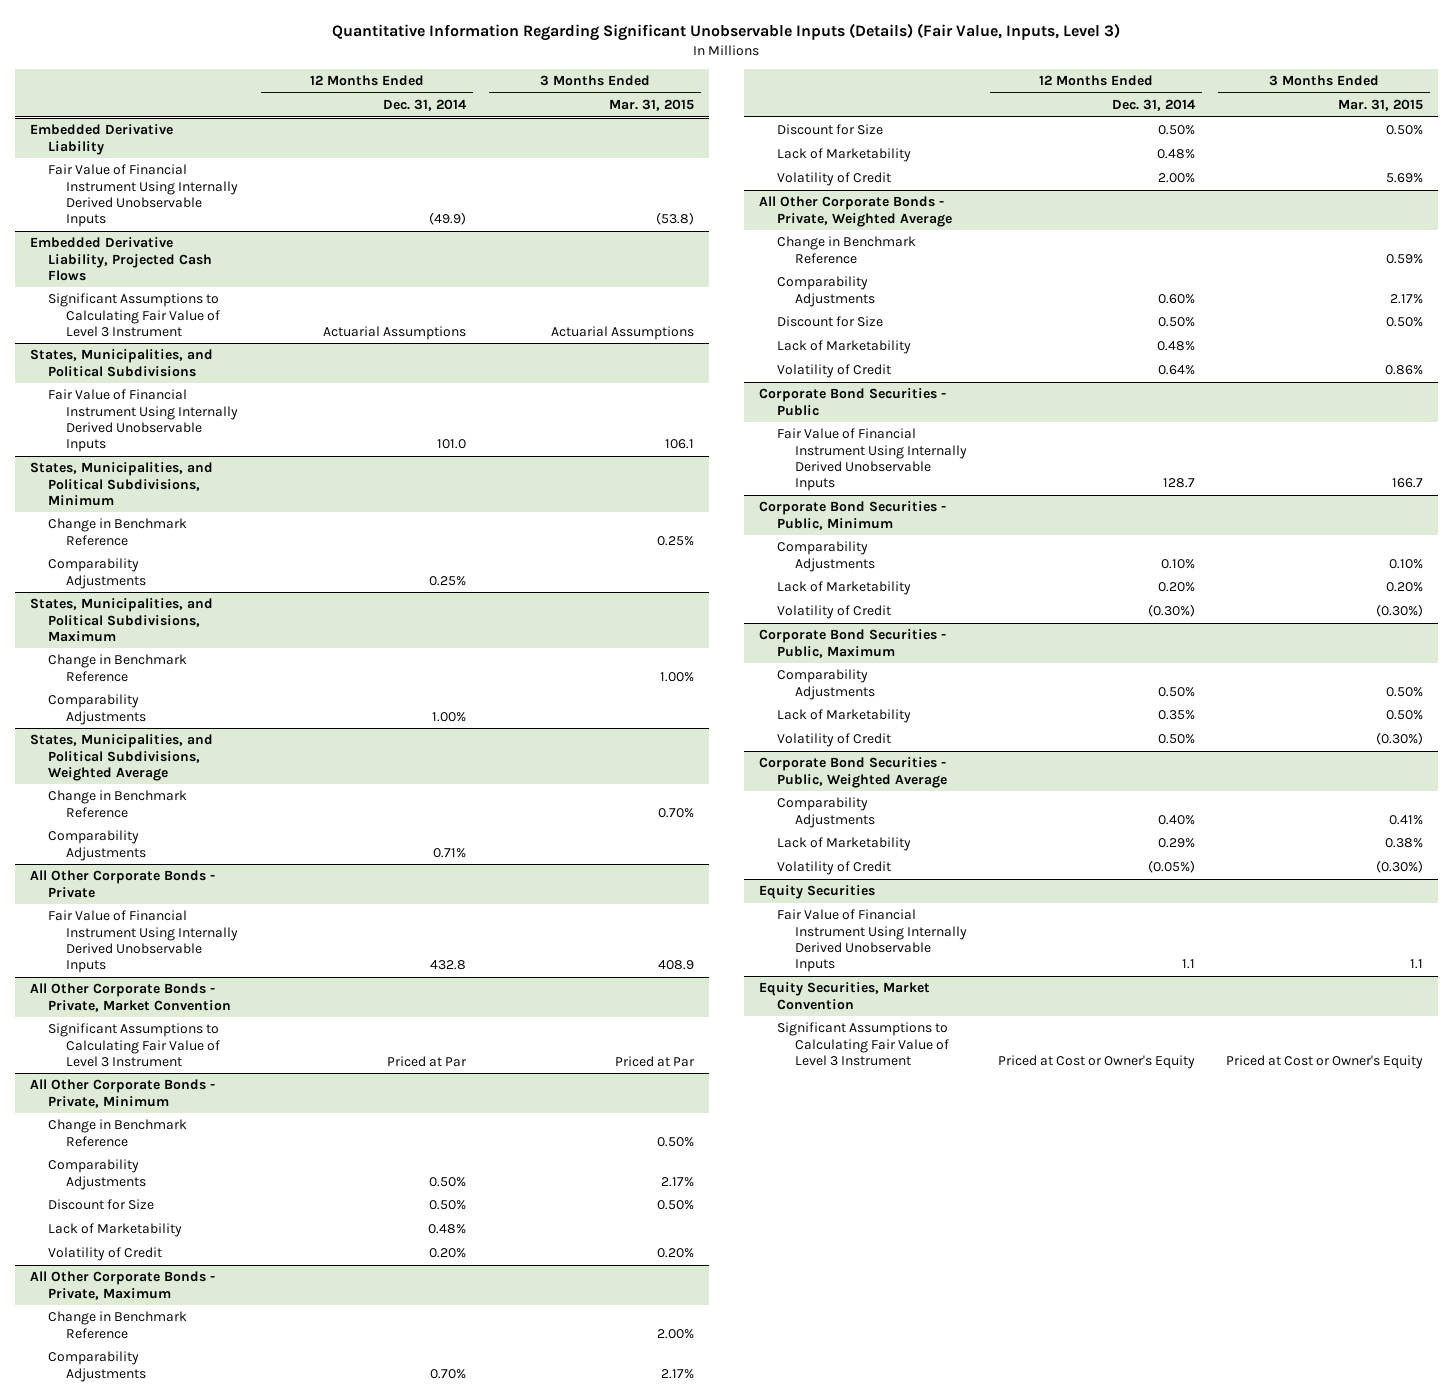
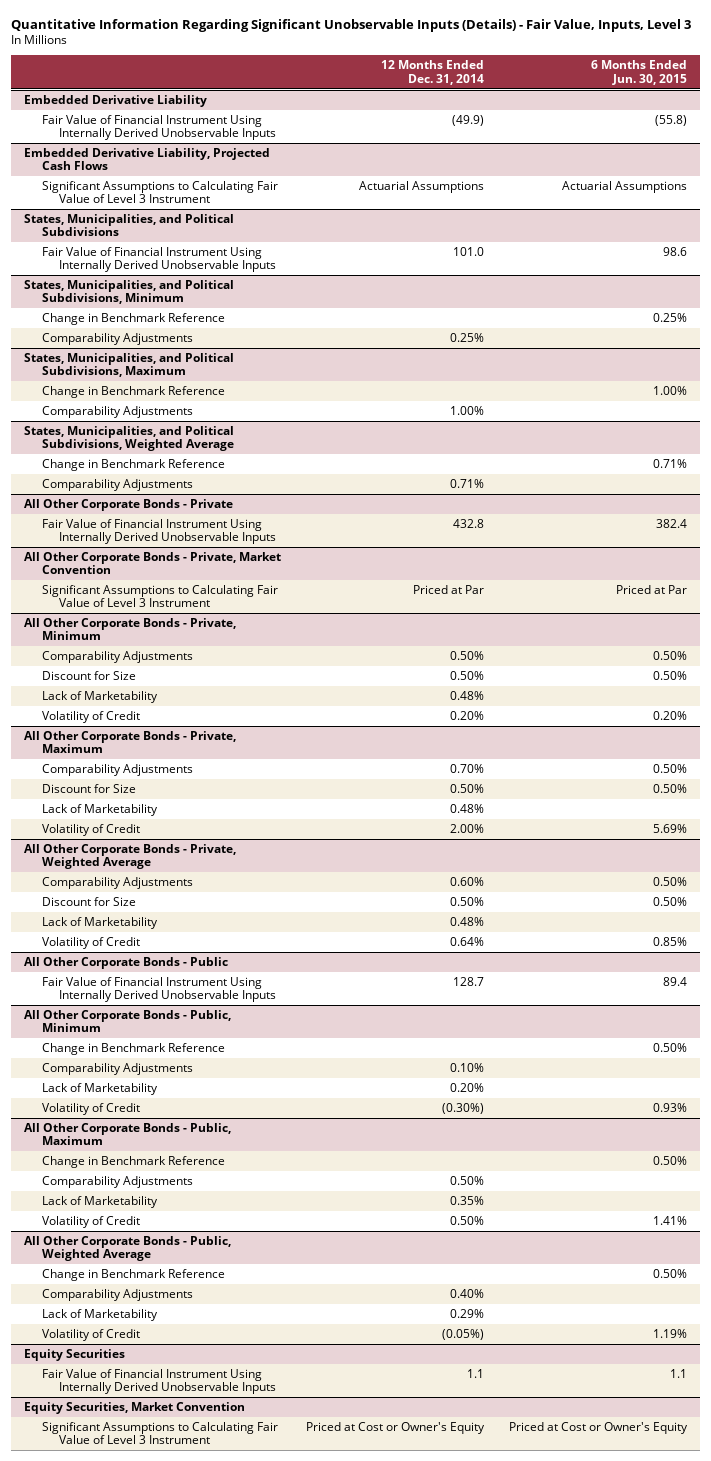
- Quantitative Information Regarding Significant Unobservable Inputs (Details) (Fair Value, Inputs, Level 3)
+ Quantitative Information Regarding Significant Unobservable Inputs (Details) - Fair Value, Inputs, Level 3
- | 12 Months Ended Dec. 31, 2014 | 3 Months Ended Mar. 31, 2015
+ | 12 Months Ended Dec. 31, 2014 | 6 Months Ended Jun. 30, 2015
@ All Other Corporate Bonds - Private, Minimum
- Change in Benchmark Reference | | 0.50%
@ All Other Corporate Bonds - Private, Maximum
- Change in Benchmark Reference | | 2.00%
@ All Other Corporate Bonds - Private, Weighted Average
- Change in Benchmark Reference | | 0.59%
- Corporate Bond Securities - Public
+ All Other Corporate Bonds - Public
- Corporate Bond Securities - Public, Minimum
+ All Other Corporate Bonds - Public, Minimum
+ Change in Benchmark Reference | | 0.50%
- Corporate Bond Securities - Public, Maximum
+ All Other Corporate Bonds - Public, Maximum
+ Change in Benchmark Reference | | 0.50%
- Corporate Bond Securities - Public, Weighted Average
+ All Other Corporate Bonds - Public, Weighted Average
+ Change in Benchmark Reference | | 0.50%

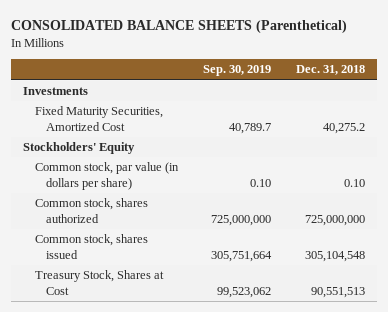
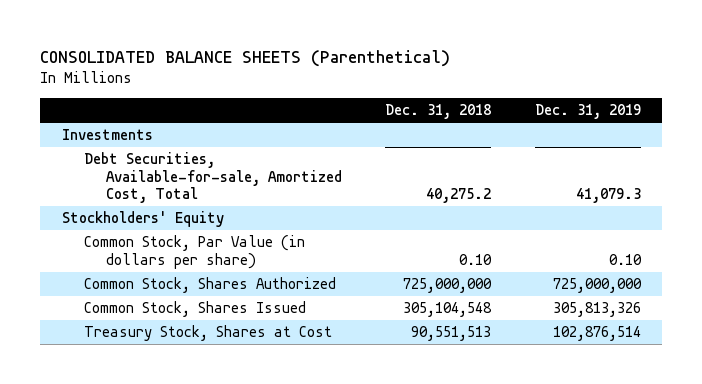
- | Sep. 30, 2019 | Dec. 31, 2018
+ | Dec. 31, 2018 | Dec. 31, 2019
- Fixed Maturity Securities, Amortized Cost | 40,789.7 | 40,275.2
+ Debt Securities, Available-for-sale, Amortized Cost, Total | 40,275.2 | 41,079.3
- Common stock, par value (in dollars per share) | 0.10 | 0.10
- Common stock, shares authorized | 725,000,000 | 725,000,000
- Common stock, shares issued | 305,751,664 | 305,104,548
+ Common Stock, Par Value (in dollars per share) | 0.10 | 0.10
+ Common Stock, Shares Authorized | 725,000,000 | 725,000,000
+ Common Stock, Shares Issued | 305,104,548 | 305,813,326

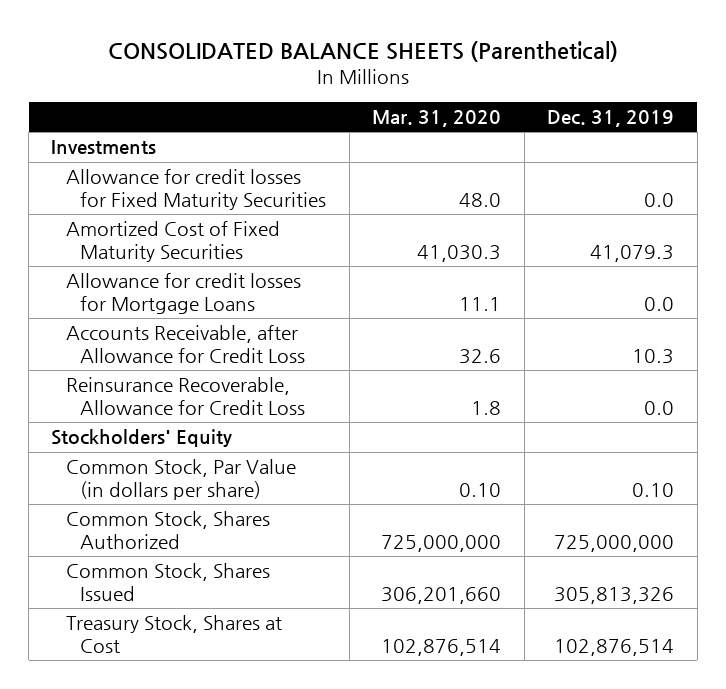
- | Dec. 31, 2018 | Dec. 31, 2019
+ | Mar. 31, 2020 | Dec. 31, 2019
- Debt Securities, Available-for-sale, Amortized Cost, Total | 40,275.2 | 41,079.3
+ Allowance for credit losses for Fixed Maturity Securities | 48.0 | 0.0
+ Amortized Cost of Fixed Maturity Securities | 41,030.3 | 41,079.3
+ Allowance for credit losses for Mortgage Loans | 11.1 | 0.0
+ Accounts Receivable, after Allowance for Credit Loss | 32.6 | 10.3
+ Reinsurance Recoverable, Allowance for Credit Loss | 1.8 | 0.0

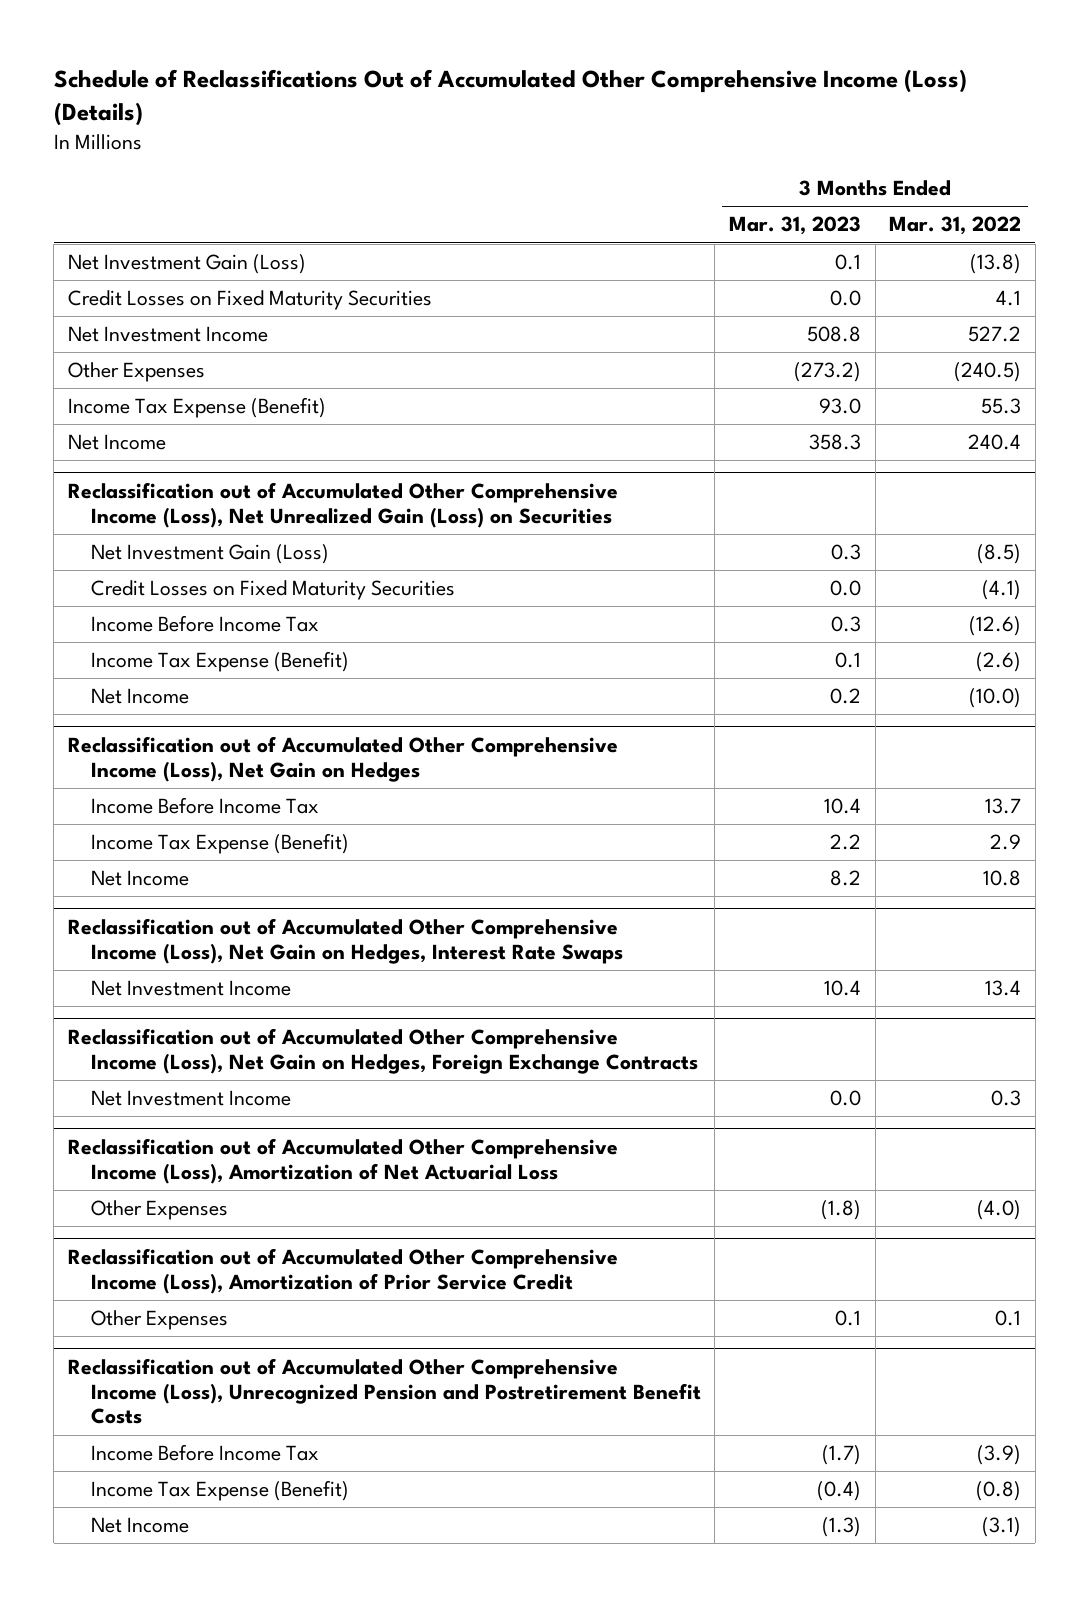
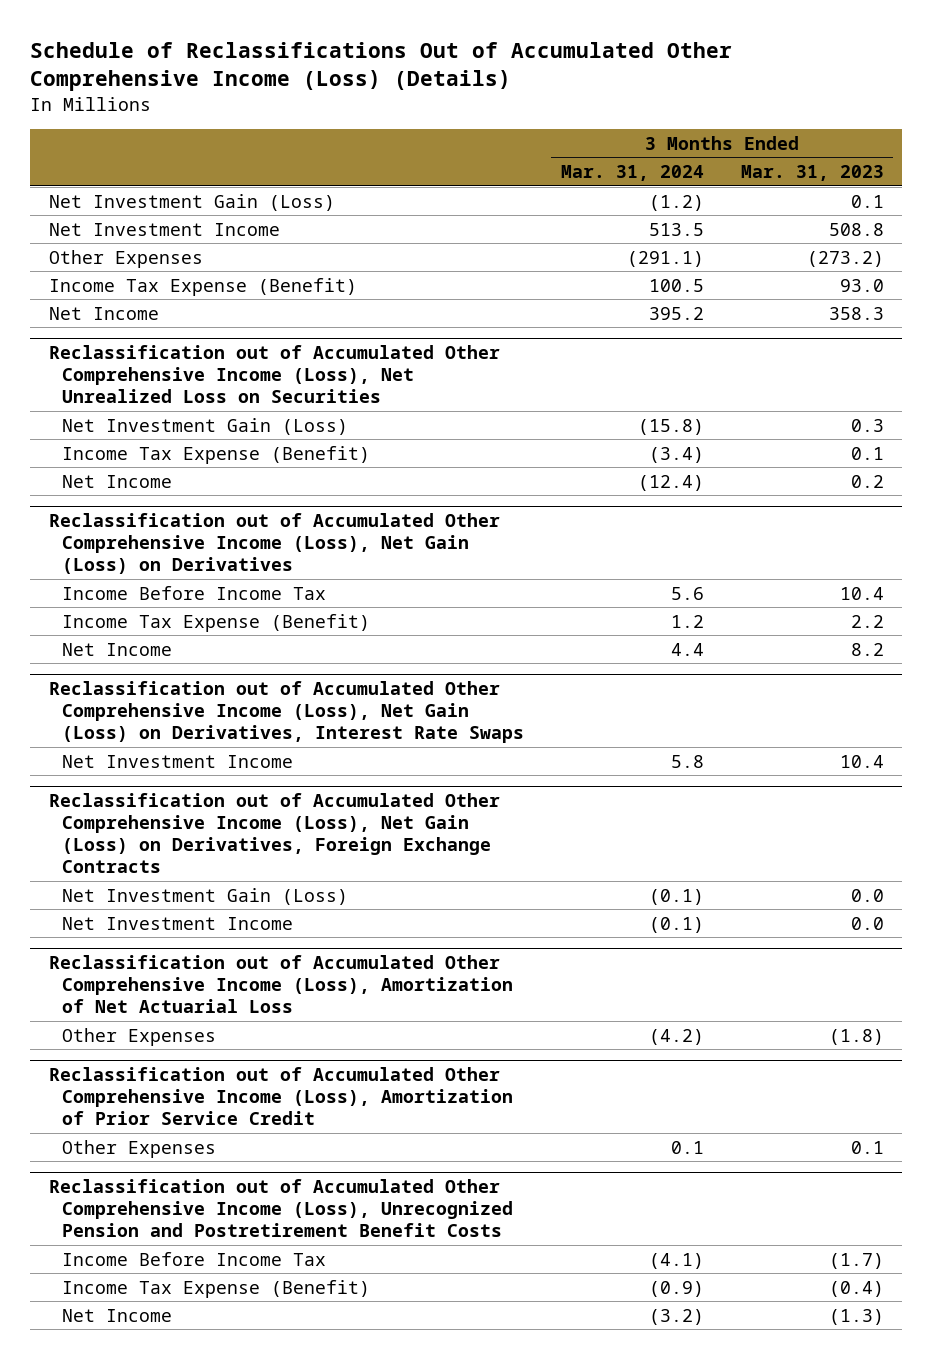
- | 3 Months Ended Mar. 31, 2023 | 3 Months Ended Mar. 31, 2022
+ | 3 Months Ended Mar. 31, 2024 | 3 Months Ended Mar. 31, 2023
- Credit Losses on Fixed Maturity Securities | 0.0 | 4.1
- Reclassification out of Accumulated Other Comprehensive Income (Loss), Net Unrealized Gain (Loss) on Securities
+ Reclassification out of Accumulated Other Comprehensive Income (Loss), Net Unrealized Loss on Securities
- Credit Losses on Fixed Maturity Securities | 0.0 | (4.1)
- Income Before Income Tax | 0.3 | (12.6)
- Reclassification out of Accumulated Other Comprehensive Income (Loss), Net Gain on Hedges
+ Reclassification out of Accumulated Other Comprehensive Income (Loss), Net Gain (Loss) on Derivatives
- Reclassification out of Accumulated Other Comprehensive Income (Loss), Net Gain on Hedges, Interest Rate Swaps
+ Reclassification out of Accumulated Other Comprehensive Income (Loss), Net Gain (Loss) on Derivatives, Interest Rate Swaps
- Reclassification out of Accumulated Other Comprehensive Income (Loss), Net Gain on Hedges, Foreign Exchange Contracts
+ Reclassification out of Accumulated Other Comprehensive Income (Loss), Net Gain (Loss) on Derivatives, Foreign Exchange Contracts
+ Net Investment Gain (Loss) | (0.1) | 0.0

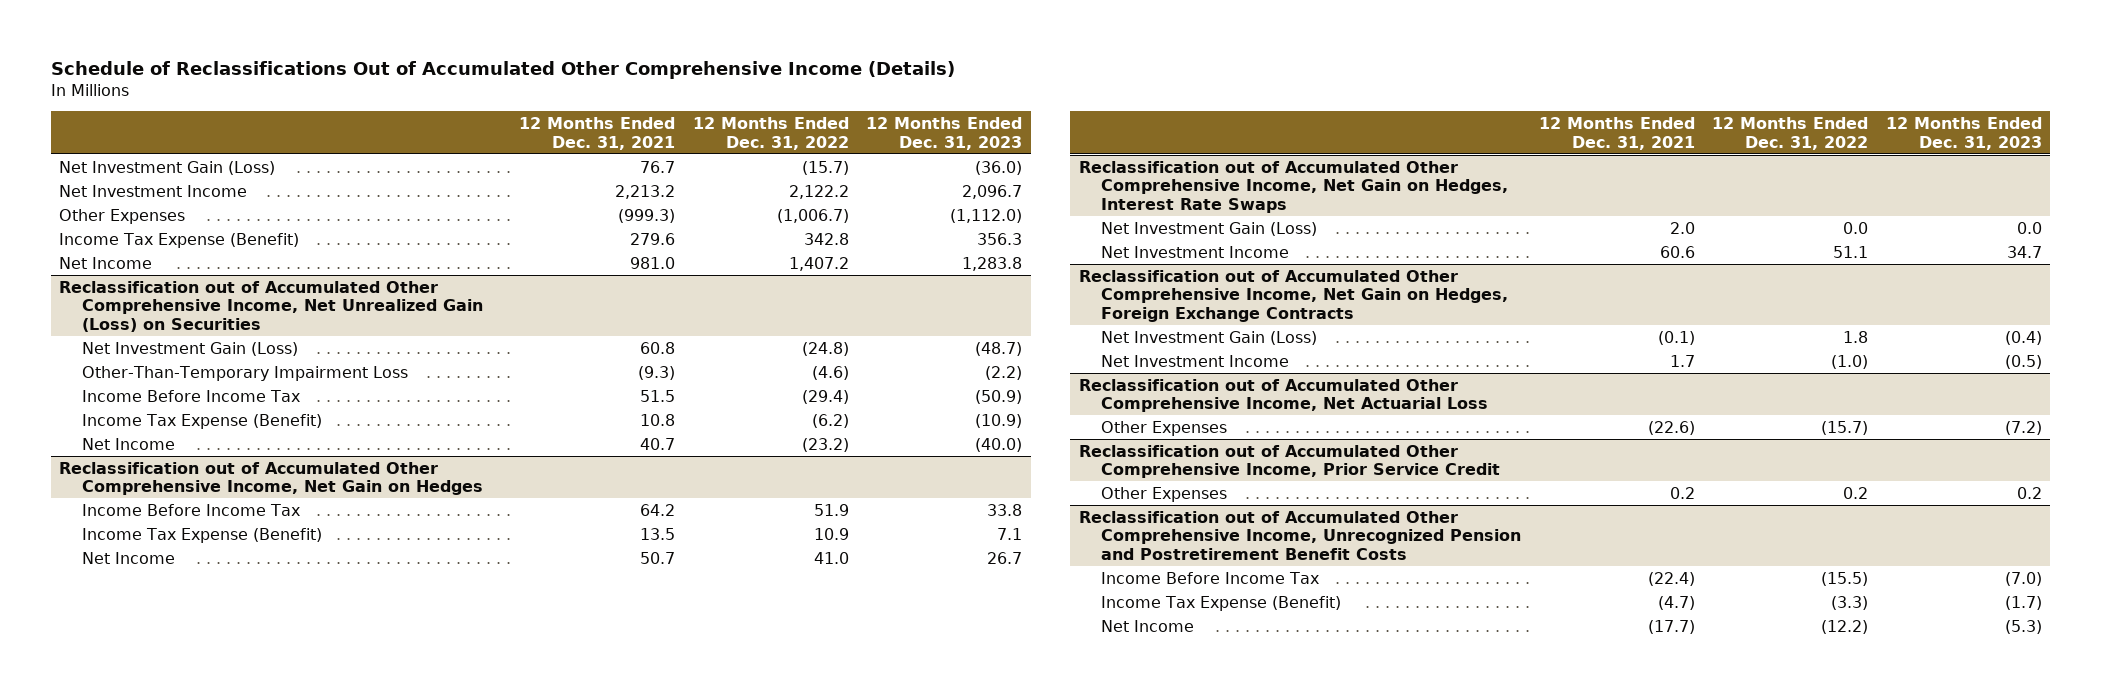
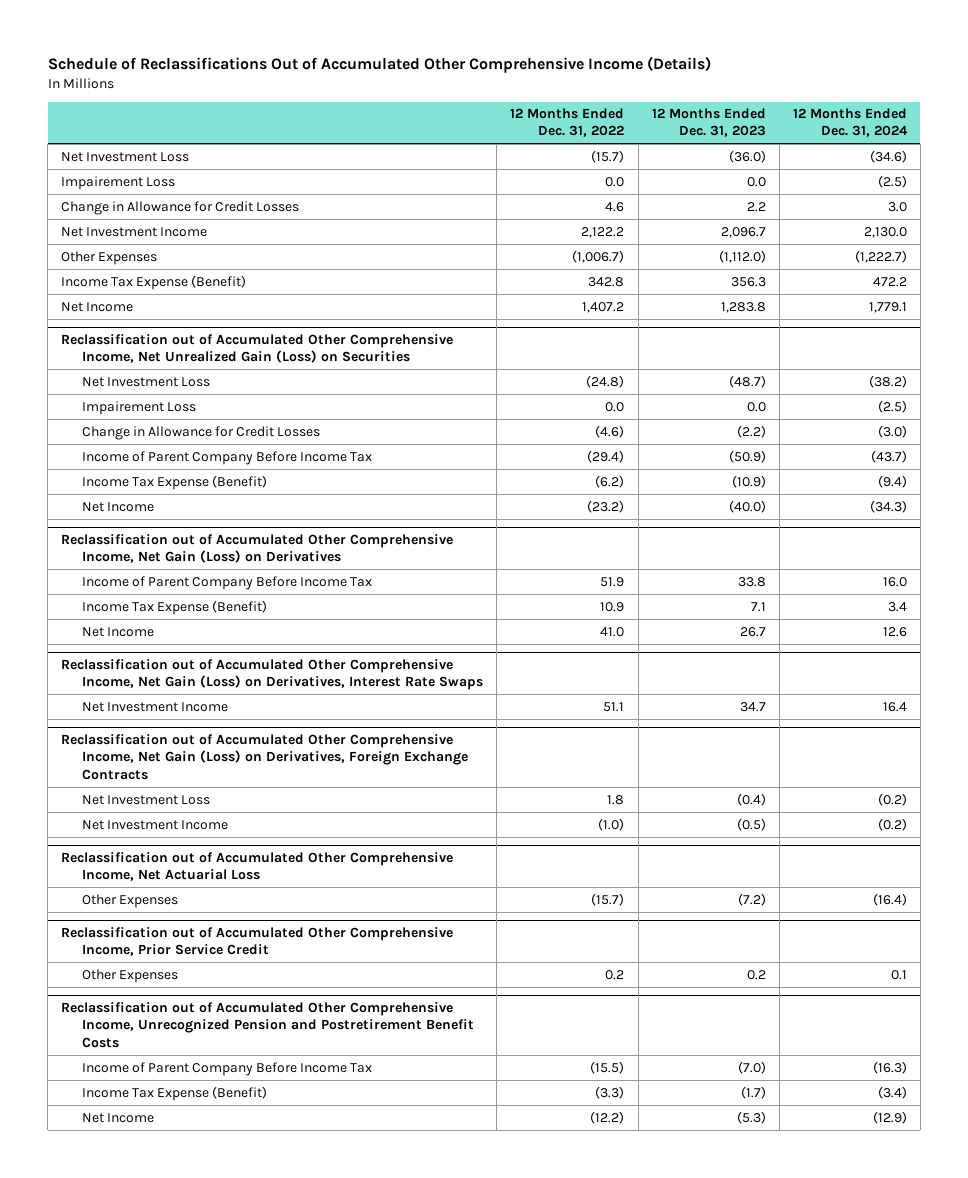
- | 12 Months Ended Dec. 31, 2021 | 12 Months Ended Dec. 31, 2022 | 12 Months Ended Dec. 31, 2023
+ | 12 Months Ended Dec. 31, 2022 | 12 Months Ended Dec. 31, 2023 | 12 Months Ended Dec. 31, 2024
- Net Investment Gain (Loss) | 76.7 | (15.7) | (36.0)
+ Net Investment Loss | (15.7) | (36.0) | (34.6)
+ Impairement Loss | 0.0 | 0.0 | (2.5)
+ Change in Allowance for Credit Losses | 4.6 | 2.2 | 3.0
@ Reclassification out of Accumulated Other Comprehensive Income, Net Unrealized Gain (Loss) on Securities
- Net Investment Gain (Loss) | 60.8 | (24.8) | (48.7)
- Other-Than-Temporary Impairment Loss | (9.3) | (4.6) | (2.2)
- Income Before Income Tax | 51.5 | (29.4) | (50.9)
+ Net Investment Loss | (24.8) | (48.7) | (38.2)
+ Impairement Loss | 0.0 | 0.0 | (2.5)
+ Change in Allowance for Credit Losses | (4.6) | (2.2) | (3.0)
+ Income of Parent Company Before Income Tax | (29.4) | (50.9) | (43.7)
- Reclassification out of Accumulated Other Comprehensive Income, Net Gain on Hedges
- Income Before Income Tax | 64.2 | 51.9 | 33.8
+ Reclassification out of Accumulated Other Comprehensive Income, Net Gain (Loss) on Derivatives
+ Income of Parent Company Before Income Tax | 51.9 | 33.8 | 16.0
- Reclassification out of Accumulated Other Comprehensive Income, Net Gain on Hedges, Interest Rate Swaps
- Net Investment Gain (Loss) | 2.0 | 0.0 | 0.0
+ Reclassification out of Accumulated Other Comprehensive Income, Net Gain (Loss) on Derivatives, Interest Rate Swaps
- Reclassification out of Accumulated Other Comprehensive Income, Net Gain on Hedges, Foreign Exchange Contracts
- Net Investment Gain (Loss) | (0.1) | 1.8 | (0.4)
+ Reclassification out of Accumulated Other Comprehensive Income, Net Gain (Loss) on Derivatives, Foreign Exchange Contracts
+ Net Investment Loss | 1.8 | (0.4) | (0.2)
@ Reclassification out of Accumulated Other Comprehensive Income, Unrecognized Pension and Postretirement Benefit Costs
- Income Before Income Tax | (22.4) | (15.5) | (7.0)
+ Income of Parent Company Before Income Tax | (15.5) | (7.0) | (16.3)

